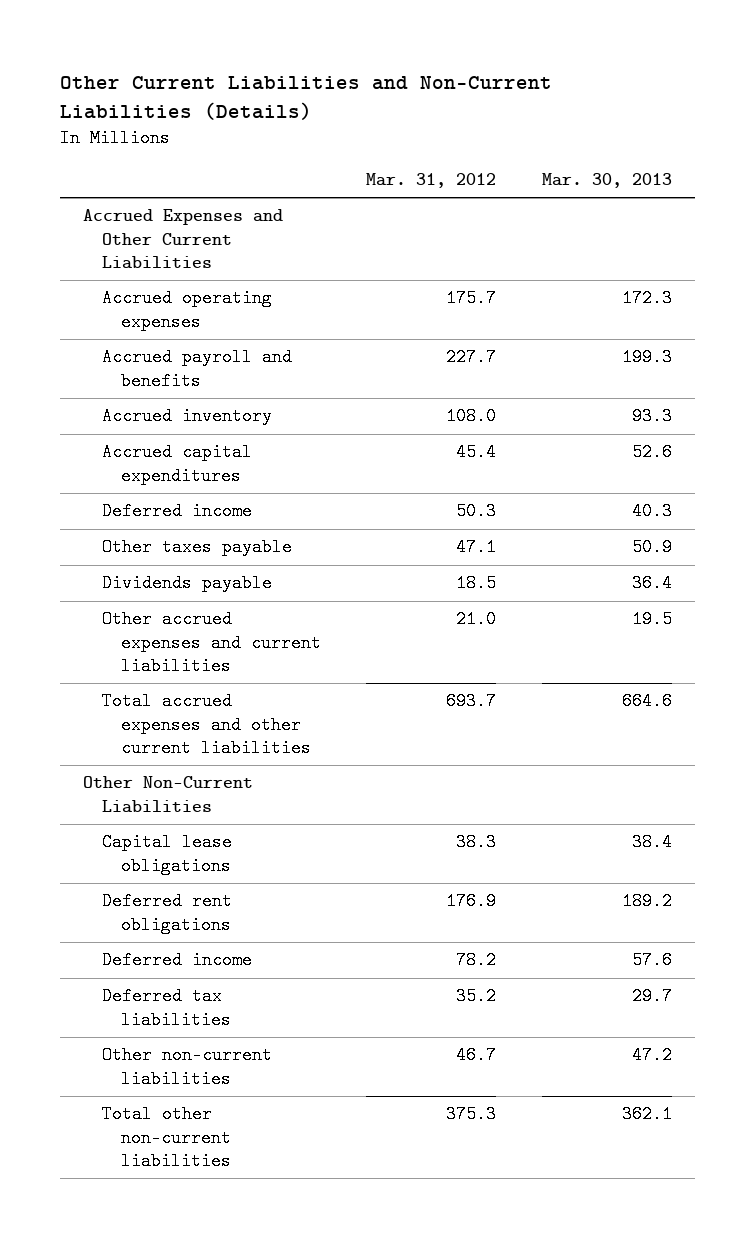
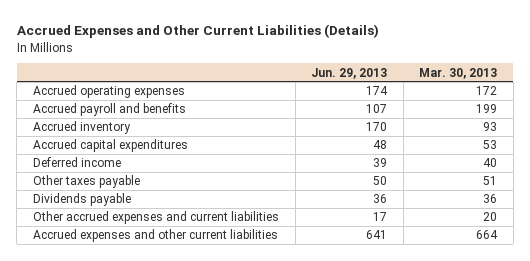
- Other Current Liabilities and Non-Current Liabilities (Details)
+ Accrued Expenses and Other Current Liabilities (Details)
- | Mar. 31, 2012 | Mar. 30, 2013
+ | Jun. 29, 2013 | Mar. 30, 2013
- Accrued Expenses and Other Current Liabilities
- Accrued operating expenses | 175.7 | 172.3
- Accrued payroll and benefits | 227.7 | 199.3
- Accrued inventory | 108.0 | 93.3
- Accrued capital expenditures | 45.4 | 52.6
- Deferred income | 50.3 | 40.3
- Other taxes payable | 47.1 | 50.9
- Dividends payable | 18.5 | 36.4
- Other accrued expenses and current liabilities | 21.0 | 19.5
- Total accrued expenses and other current liabilities | 693.7 | 664.6
- Other Non-Current Liabilities
- Capital lease obligations | 38.3 | 38.4
- Deferred rent obligations | 176.9 | 189.2
- Deferred income | 78.2 | 57.6
- Deferred tax liabilities | 35.2 | 29.7
- Other non-current liabilities | 46.7 | 47.2
- Total other non-current liabilities | 375.3 | 362.1
+ Accrued operating expenses | 174 | 172
+ Accrued payroll and benefits | 107 | 199
+ Accrued inventory | 170 | 93
+ Accrued capital expenditures | 48 | 53
+ Deferred income | 39 | 40
+ Other taxes payable | 50 | 51
+ Dividends payable | 36 | 36
+ Other accrued expenses and current liabilities | 17 | 20
+ Accrued expenses and other current liabilities | 641 | 664

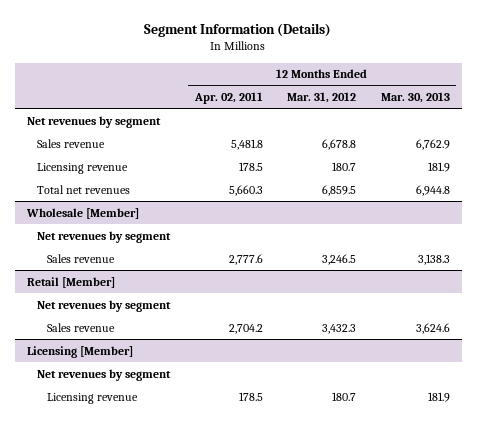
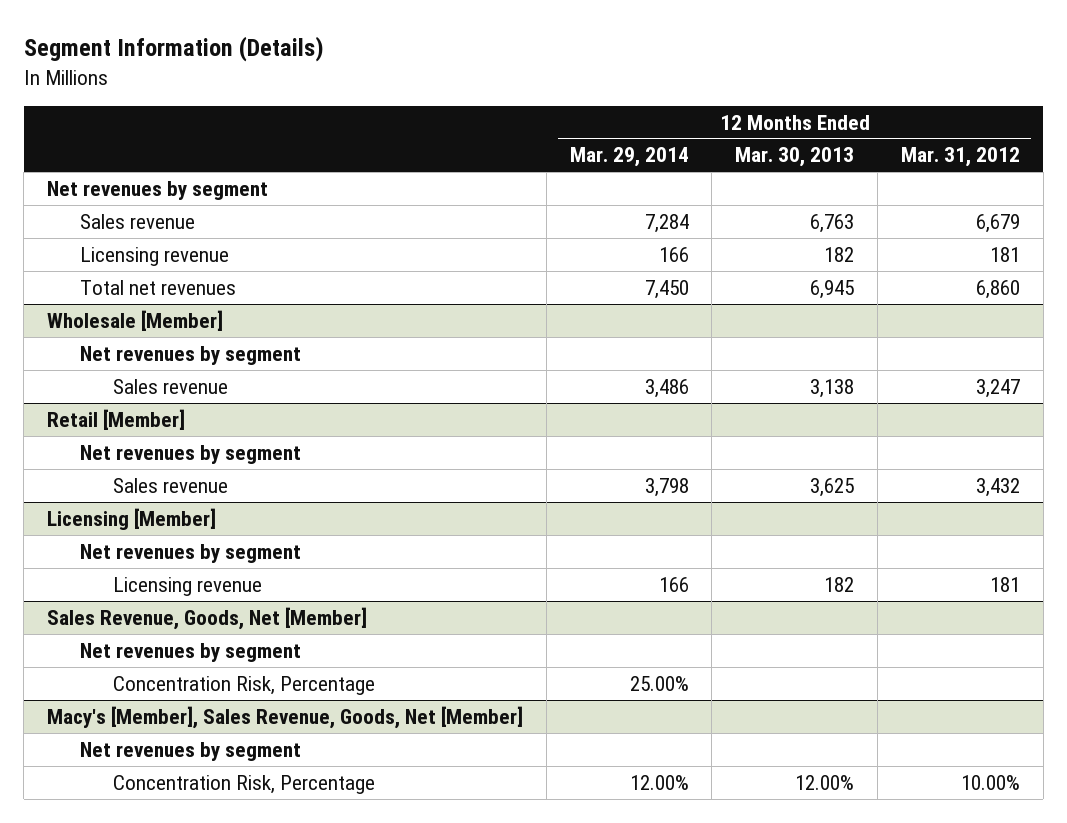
- | 12 Months Ended Apr. 02, 2011 | 12 Months Ended Mar. 31, 2012 | 12 Months Ended Mar. 30, 2013
+ | 12 Months Ended Mar. 29, 2014 | 12 Months Ended Mar. 30, 2013 | 12 Months Ended Mar. 31, 2012
- Sales revenue | 5,481.8 | 6,678.8 | 6,762.9
- Licensing revenue | 178.5 | 180.7 | 181.9
- Total net revenues | 5,660.3 | 6,859.5 | 6,944.8
+ Sales revenue | 7,284 | 6,763 | 6,679
+ Licensing revenue | 166 | 182 | 181
+ Total net revenues | 7,450 | 6,945 | 6,860
@ Wholesale [Member]
- Sales revenue | 2,777.6 | 3,246.5 | 3,138.3
+ Sales revenue | 3,486 | 3,138 | 3,247
@ Retail [Member]
- Sales revenue | 2,704.2 | 3,432.3 | 3,624.6
+ Sales revenue | 3,798 | 3,625 | 3,432
@ Licensing [Member]
- Licensing revenue | 178.5 | 180.7 | 181.9
+ Licensing revenue | 166 | 182 | 181
+ Sales Revenue, Goods, Net [Member]
+ Net revenues by segment
+ Concentration Risk, Percentage | 25.00% | |
+ Macy's [Member], Sales Revenue, Goods, Net [Member]
+ Net revenues by segment
+ Concentration Risk, Percentage | 12.00% | 12.00% | 10.00%

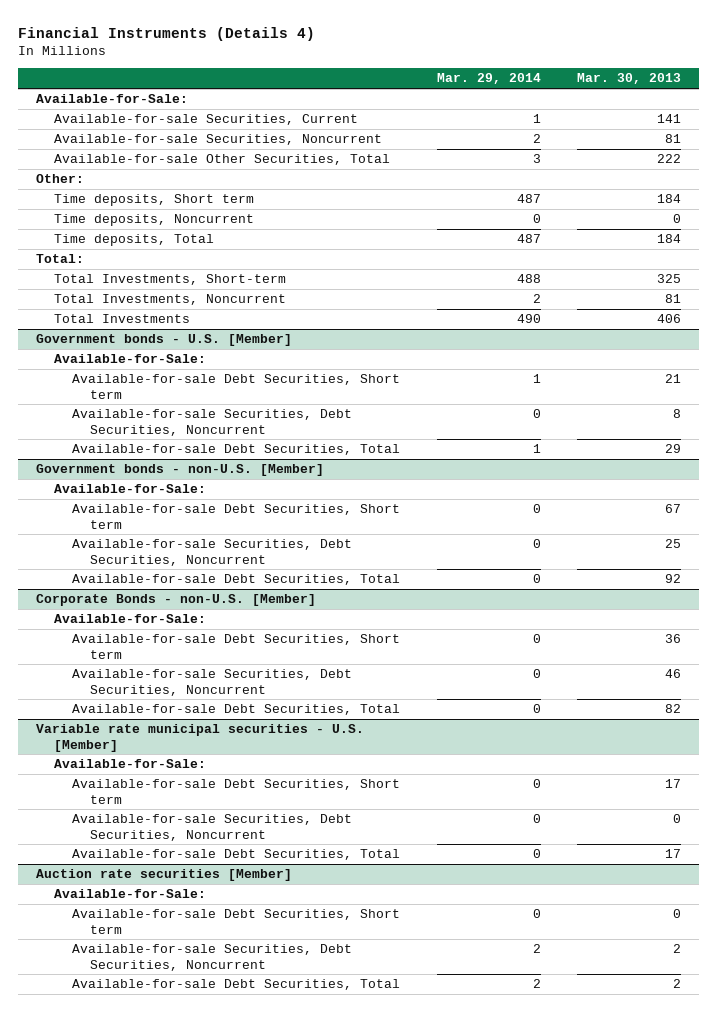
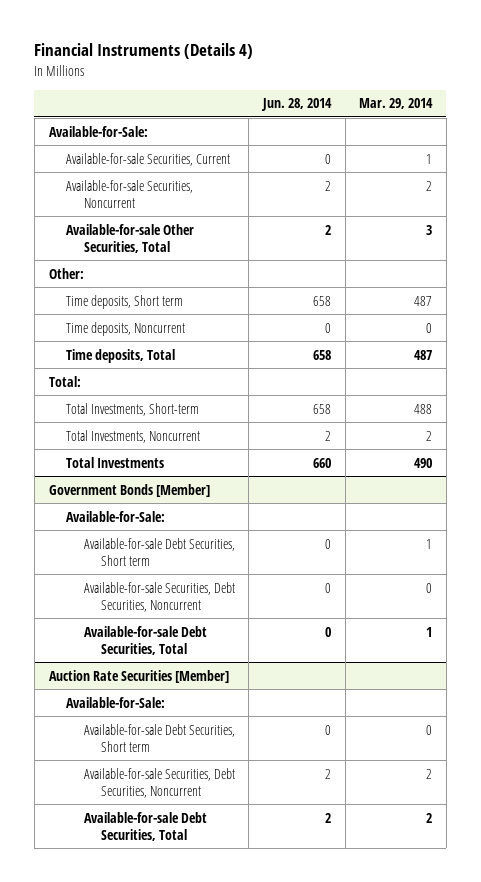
- | Mar. 29, 2014 | Mar. 30, 2013
+ | Jun. 28, 2014 | Mar. 29, 2014
- Government bonds - U.S. [Member]
+ Government Bonds [Member]
- Government bonds - non-U.S. [Member]
- Available-for-Sale:
- Available-for-sale Debt Securities, Short term | 0 | 67
- Available-for-sale Securities, Debt Securities, Noncurrent | 0 | 25
- Available-for-sale Debt Securities, Total | 0 | 92
- Corporate Bonds - non-U.S. [Member]
- Available-for-Sale:
- Available-for-sale Debt Securities, Short term | 0 | 36
- Available-for-sale Securities, Debt Securities, Noncurrent | 0 | 46
- Available-for-sale Debt Securities, Total | 0 | 82
- Variable rate municipal securities - U.S. [Member]
- Available-for-Sale:
- Available-for-sale Debt Securities, Short term | 0 | 17
- Available-for-sale Securities, Debt Securities, Noncurrent | 0 | 0
- Available-for-sale Debt Securities, Total | 0 | 17
- Auction rate securities [Member]
+ Auction Rate Securities [Member]

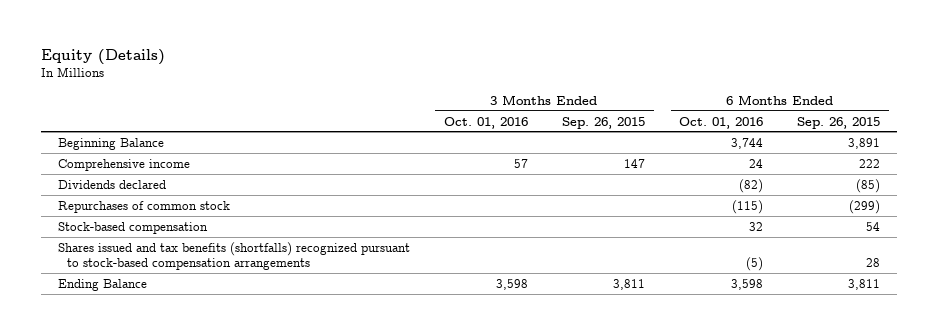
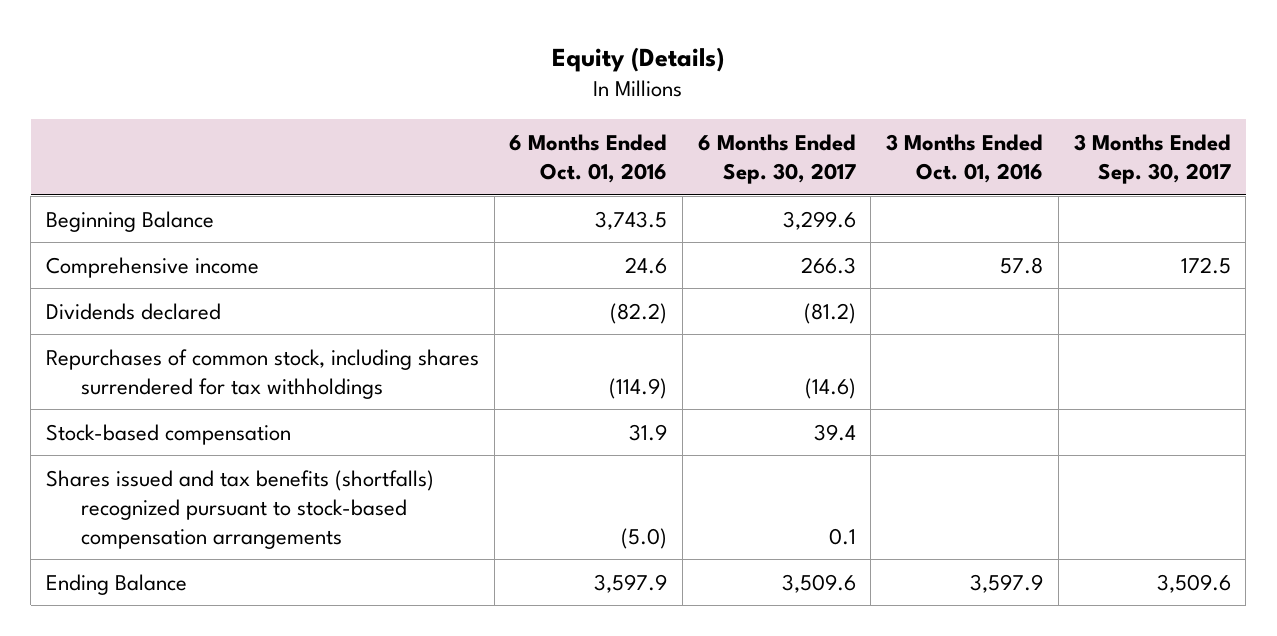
- | 3 Months Ended Oct. 01, 2016 | 3 Months Ended Sep. 26, 2015 | 6 Months Ended Oct. 01, 2016 | 6 Months Ended Sep. 26, 2015
+ | 6 Months Ended Oct. 01, 2016 | 6 Months Ended Sep. 30, 2017 | 3 Months Ended Oct. 01, 2016 | 3 Months Ended Sep. 30, 2017
- Beginning Balance | | | 3,744 | 3,891
- Comprehensive income | 57 | 147 | 24 | 222
- Dividends declared | | | (82) | (85)
- Repurchases of common stock | | | (115) | (299)
- Stock-based compensation | | | 32 | 54
- Shares issued and tax benefits (shortfalls) recognized pursuant to stock-based compensation arrangements | | | (5) | 28
- Ending Balance | 3,598 | 3,811 | 3,598 | 3,811
+ Beginning Balance | 3,743.5 | 3,299.6 | |
+ Comprehensive income | 24.6 | 266.3 | 57.8 | 172.5
+ Dividends declared | (82.2) | (81.2) | |
+ Repurchases of common stock, including shares surrendered for tax withholdings | (114.9) | (14.6) | |
+ Stock-based compensation | 31.9 | 39.4 | |
+ Shares issued and tax benefits (shortfalls) recognized pursuant to stock-based compensation arrangements | (5.0) | 0.1 | |
+ Ending Balance | 3,597.9 | 3,509.6 | 3,597.9 | 3,509.6

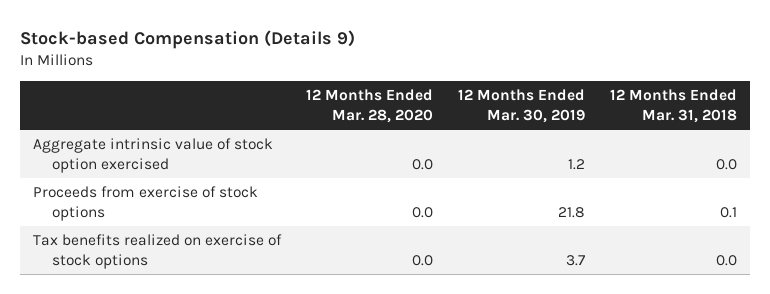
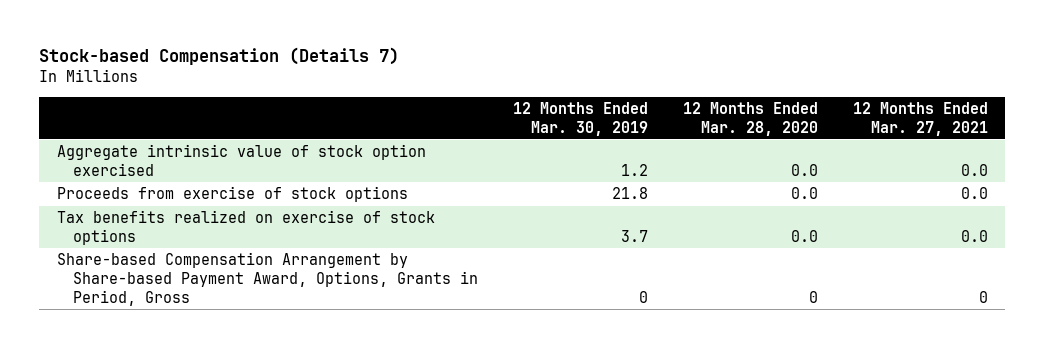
- Stock-based Compensation (Details 9)
+ Stock-based Compensation (Details 7)
- | 12 Months Ended Mar. 28, 2020 | 12 Months Ended Mar. 30, 2019 | 12 Months Ended Mar. 31, 2018
+ | 12 Months Ended Mar. 30, 2019 | 12 Months Ended Mar. 28, 2020 | 12 Months Ended Mar. 27, 2021
+ Share-based Compensation Arrangement by Share-based Payment Award, Options, Grants in Period, Gross | 0 | 0 | 0

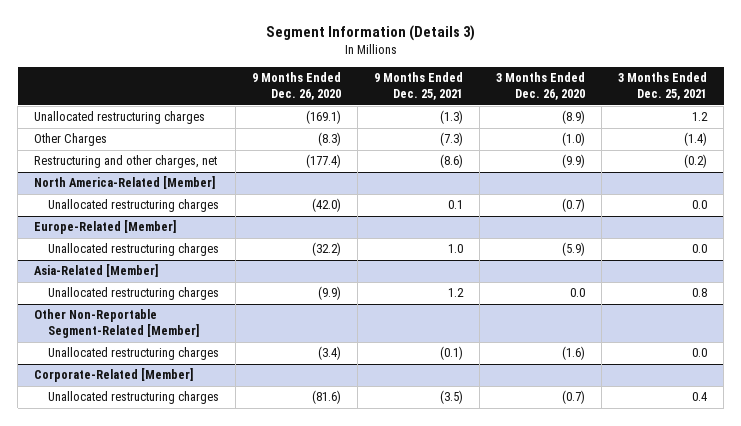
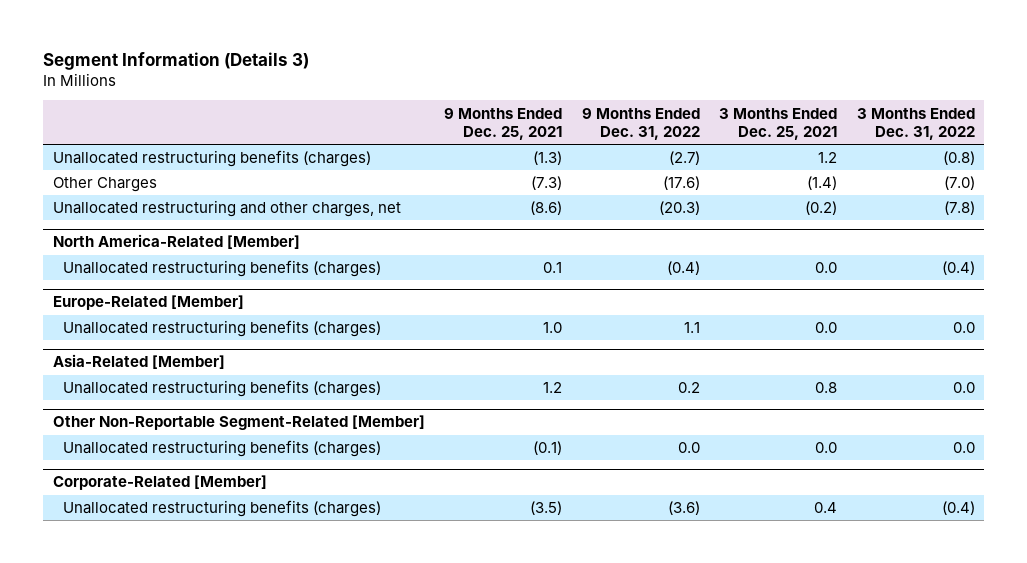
- | 9 Months Ended Dec. 26, 2020 | 9 Months Ended Dec. 25, 2021 | 3 Months Ended Dec. 26, 2020 | 3 Months Ended Dec. 25, 2021
+ | 9 Months Ended Dec. 25, 2021 | 9 Months Ended Dec. 31, 2022 | 3 Months Ended Dec. 25, 2021 | 3 Months Ended Dec. 31, 2022
- Unallocated restructuring charges | (169.1) | (1.3) | (8.9) | 1.2
+ Unallocated restructuring benefits (charges) | (1.3) | (2.7) | 1.2 | (0.8)
- Restructuring and other charges, net | (177.4) | (8.6) | (9.9) | (0.2)
+ Unallocated restructuring and other charges, net | (8.6) | (20.3) | (0.2) | (7.8)
@ North America-Related [Member]
- Unallocated restructuring charges | (42.0) | 0.1 | (0.7) | 0.0
+ Unallocated restructuring benefits (charges) | 0.1 | (0.4) | 0.0 | (0.4)
@ Europe-Related [Member]
- Unallocated restructuring charges | (32.2) | 1.0 | (5.9) | 0.0
+ Unallocated restructuring benefits (charges) | 1.0 | 1.1 | 0.0 | 0.0
@ Asia-Related [Member]
- Unallocated restructuring charges | (9.9) | 1.2 | 0.0 | 0.8
+ Unallocated restructuring benefits (charges) | 1.2 | 0.2 | 0.8 | 0.0
@ Other Non-Reportable Segment-Related [Member]
- Unallocated restructuring charges | (3.4) | (0.1) | (1.6) | 0.0
+ Unallocated restructuring benefits (charges) | (0.1) | 0.0 | 0.0 | 0.0
@ Corporate-Related [Member]
- Unallocated restructuring charges | (81.6) | (3.5) | (0.7) | 0.4
+ Unallocated restructuring benefits (charges) | (3.5) | (3.6) | 0.4 | (0.4)

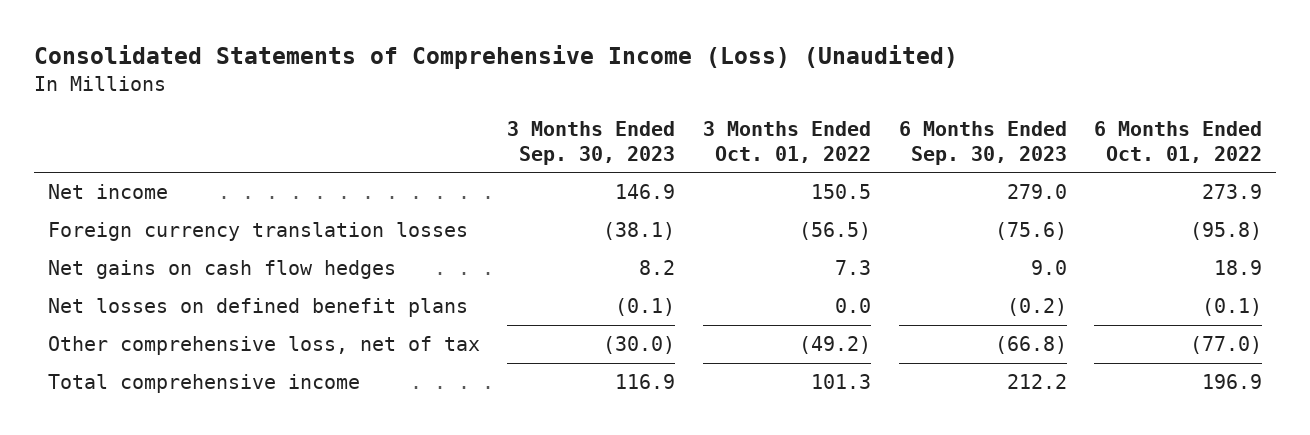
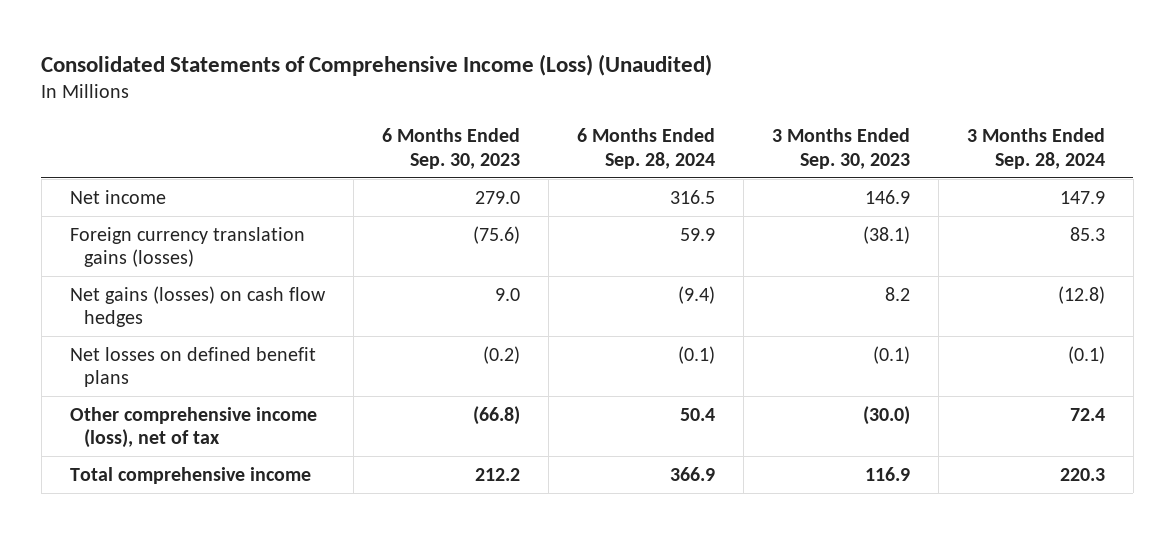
- | 3 Months Ended Sep. 30, 2023 | 3 Months Ended Oct. 01, 2022 | 6 Months Ended Sep. 30, 2023 | 6 Months Ended Oct. 01, 2022
+ | 6 Months Ended Sep. 30, 2023 | 6 Months Ended Sep. 28, 2024 | 3 Months Ended Sep. 30, 2023 | 3 Months Ended Sep. 28, 2024
- Foreign currency translation losses | (38.1) | (56.5) | (75.6) | (95.8)
- Net gains on cash flow hedges | 8.2 | 7.3 | 9.0 | 18.9
+ Foreign currency translation gains (losses) | (75.6) | 59.9 | (38.1) | 85.3
+ Net gains (losses) on cash flow hedges | 9.0 | (9.4) | 8.2 | (12.8)
- Other comprehensive loss, net of tax | (30.0) | (49.2) | (66.8) | (77.0)
+ Other comprehensive income (loss), net of tax | (66.8) | 50.4 | (30.0) | 72.4

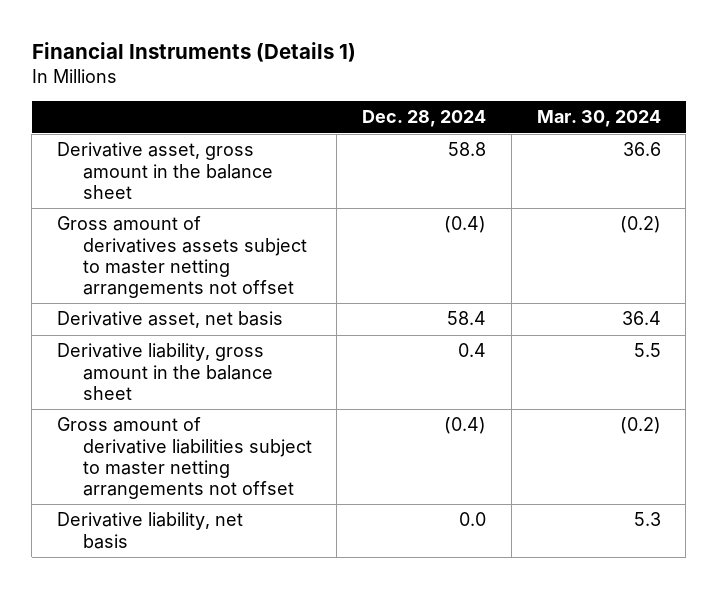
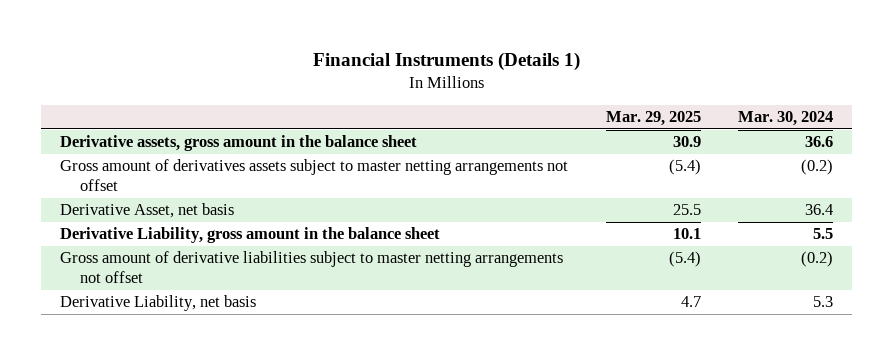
- | Dec. 28, 2024 | Mar. 30, 2024
+ | Mar. 29, 2025 | Mar. 30, 2024
- Derivative asset, gross amount in the balance sheet | 58.8 | 36.6
+ Derivative assets, gross amount in the balance sheet | 30.9 | 36.6
- Derivative asset, net basis | 58.4 | 36.4
- Derivative liability, gross amount in the balance sheet | 0.4 | 5.5
+ Derivative Asset, net basis | 25.5 | 36.4
+ Derivative Liability, gross amount in the balance sheet | 10.1 | 5.5
- Derivative liability, net basis | 0.0 | 5.3
+ Derivative Liability, net basis | 4.7 | 5.3

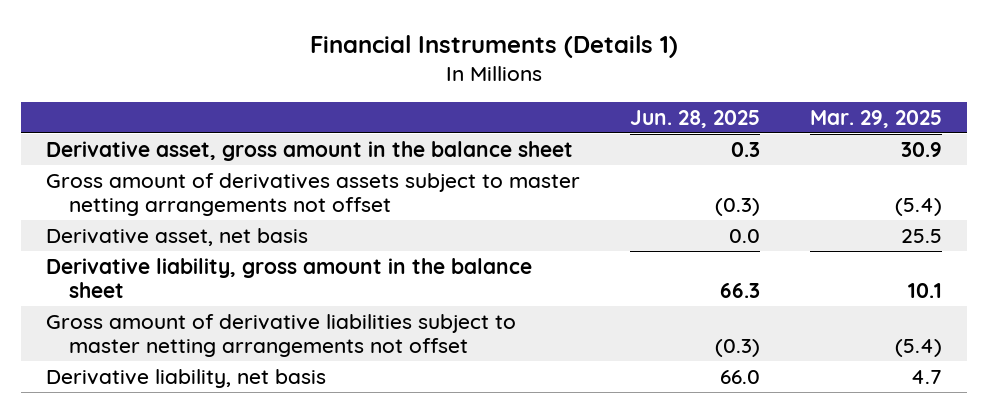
- | Mar. 29, 2025 | Mar. 30, 2024
+ | Jun. 28, 2025 | Mar. 29, 2025
- Derivative assets, gross amount in the balance sheet | 30.9 | 36.6
+ Derivative asset, gross amount in the balance sheet | 0.3 | 30.9
- Derivative Asset, net basis | 25.5 | 36.4
- Derivative Liability, gross amount in the balance sheet | 10.1 | 5.5
+ Derivative asset, net basis | 0.0 | 25.5
+ Derivative liability, gross amount in the balance sheet | 66.3 | 10.1
- Derivative Liability, net basis | 4.7 | 5.3
+ Derivative liability, net basis | 66.0 | 4.7

